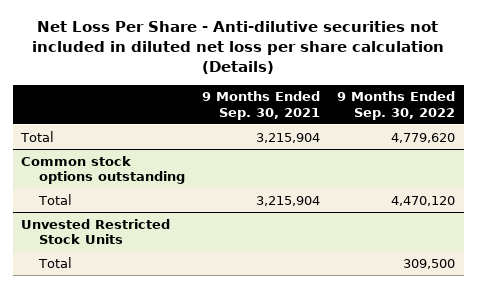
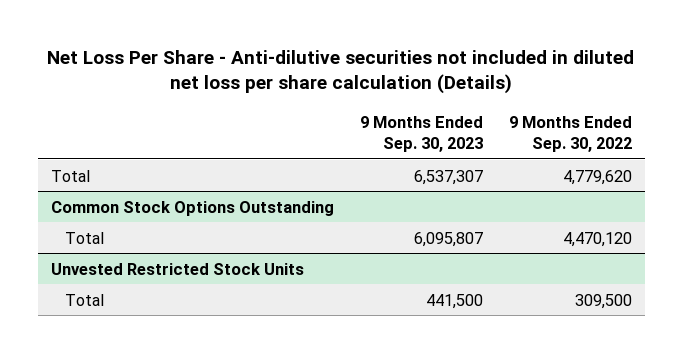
- | 9 Months Ended Sep. 30, 2021 | 9 Months Ended Sep. 30, 2022
+ | 9 Months Ended Sep. 30, 2023 | 9 Months Ended Sep. 30, 2022
- Common stock options outstanding
+ Common Stock Options Outstanding

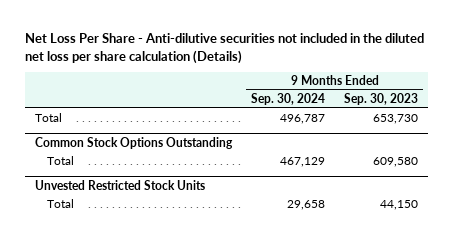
- Net Loss Per Share - Anti-dilutive securities not included in diluted net loss per share calculation (Details)
+ Net Loss Per Share - Anti-dilutive securities not included in the diluted net loss per share calculation (Details)
- | 9 Months Ended Sep. 30, 2023 | 9 Months Ended Sep. 30, 2022
+ | 9 Months Ended Sep. 30, 2024 | 9 Months Ended Sep. 30, 2023
- Total | 6,537,307 | 4,779,620
+ Total | 496,787 | 653,730
@ Common Stock Options Outstanding
- Total | 6,095,807 | 4,470,120
+ Total | 467,129 | 609,580
@ Unvested Restricted Stock Units
- Total | 441,500 | 309,500
+ Total | 29,658 | 44,150

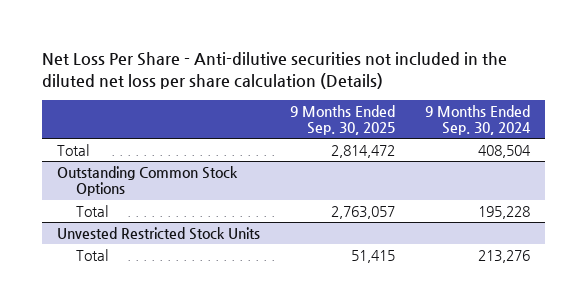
- | 9 Months Ended Sep. 30, 2024 | 9 Months Ended Sep. 30, 2023
+ | 9 Months Ended Sep. 30, 2025 | 9 Months Ended Sep. 30, 2024
- Total | 496,787 | 653,730
- Common Stock Options Outstanding
- Total | 467,129 | 609,580
+ Total | 2,814,472 | 408,504
+ Outstanding Common Stock Options
+ Total | 2,763,057 | 195,228
@ Unvested Restricted Stock Units
- Total | 29,658 | 44,150
+ Total | 51,415 | 213,276

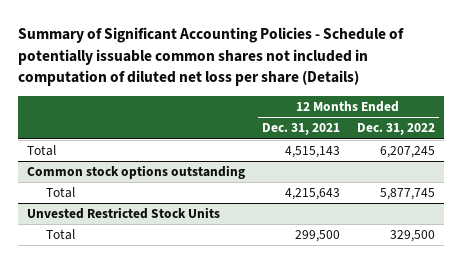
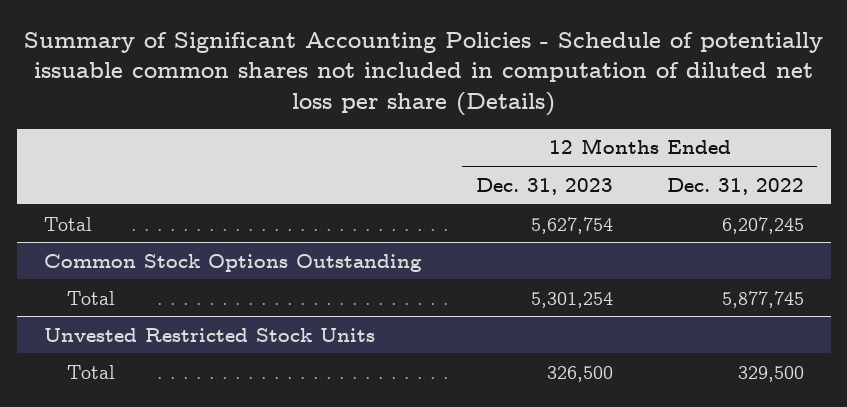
- | 12 Months Ended Dec. 31, 2021 | 12 Months Ended Dec. 31, 2022
+ | 12 Months Ended Dec. 31, 2023 | 12 Months Ended Dec. 31, 2022
- Common stock options outstanding
+ Common Stock Options Outstanding

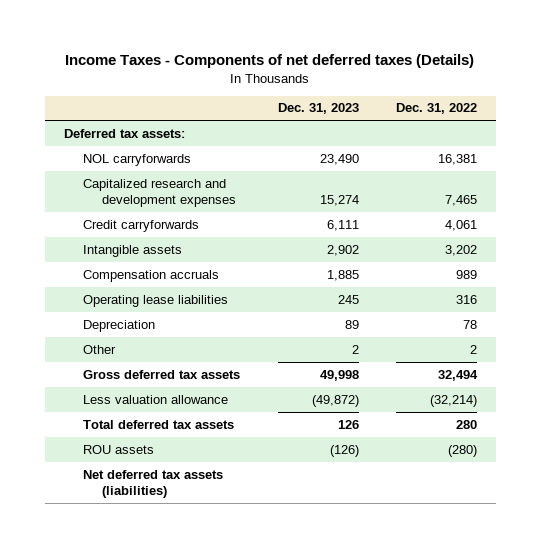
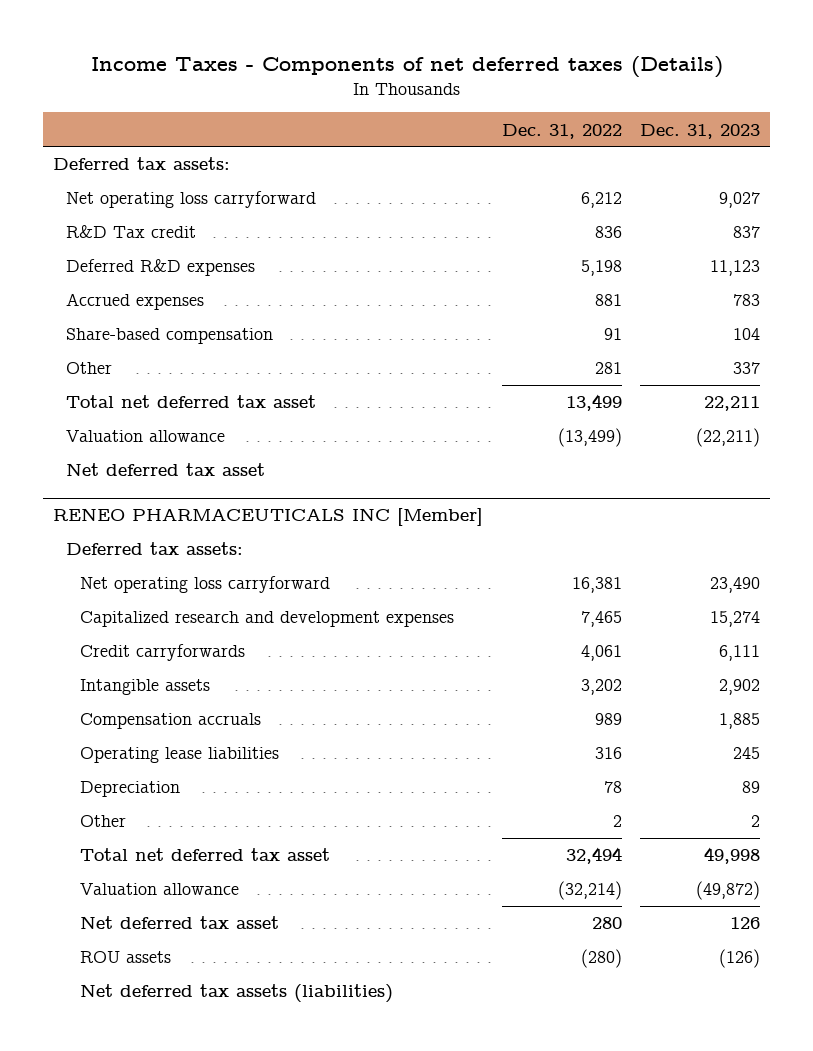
- | Dec. 31, 2023 | Dec. 31, 2022
+ | Dec. 31, 2022 | Dec. 31, 2023
- NOL carryforwards | 23,490 | 16,381
+ Net operating loss carryforward | 6,212 | 9,027
+ R&D Tax credit | 836 | 837
+ Deferred R&D expenses | 5,198 | 11,123
+ Accrued expenses | 881 | 783
+ Share-based compensation | 91 | 104
+ Other | 281 | 337
+ Total net deferred tax asset | 13,499 | 22,211
+ Valuation allowance | (13,499) | (22,211)
+ Net deferred tax asset
+ RENEO PHARMACEUTICALS INC [Member]
+ Deferred tax assets:
+ Net operating loss carryforward | 16,381 | 23,490
- Gross deferred tax assets | 49,998 | 32,494
- Less valuation allowance | (49,872) | (32,214)
- Total deferred tax assets | 126 | 280
+ Total net deferred tax asset | 32,494 | 49,998
+ Valuation allowance | (32,214) | (49,872)
+ Net deferred tax asset | 280 | 126

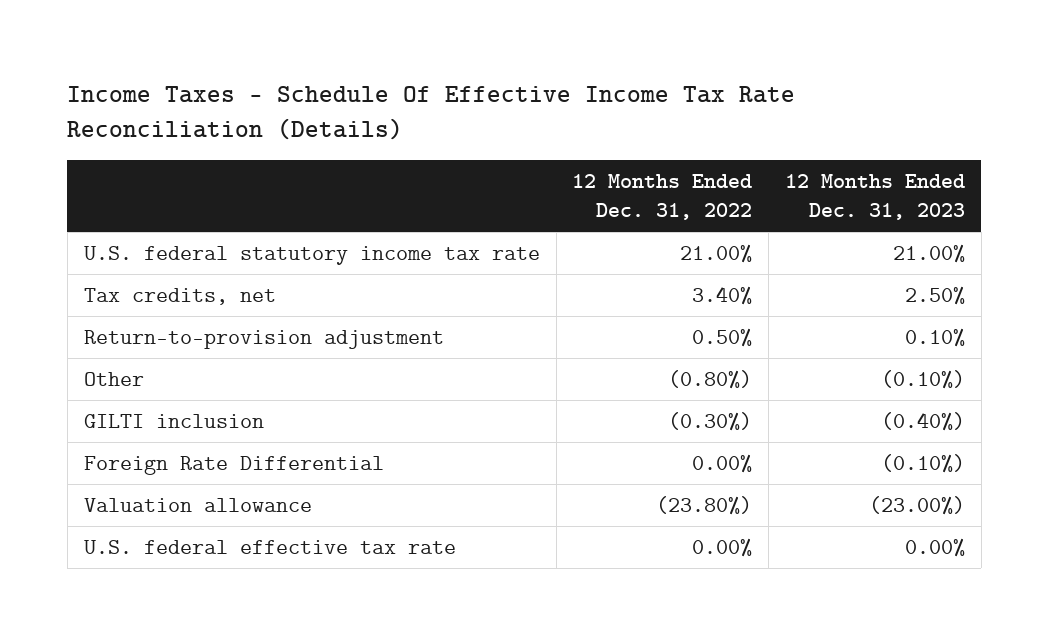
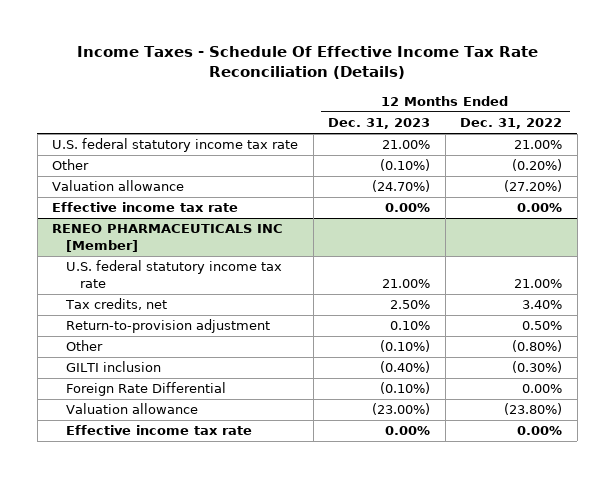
- | 12 Months Ended Dec. 31, 2022 | 12 Months Ended Dec. 31, 2023
+ | 12 Months Ended Dec. 31, 2023 | 12 Months Ended Dec. 31, 2022
+ Other | (0.10%) | (0.20%)
+ Valuation allowance | (24.70%) | (27.20%)
+ Effective income tax rate | 0.00% | 0.00%
+ RENEO PHARMACEUTICALS INC [Member]
+ U.S. federal statutory income tax rate | 21.00% | 21.00%
- U.S. federal effective tax rate | 0.00% | 0.00%
+ Effective income tax rate | 0.00% | 0.00%

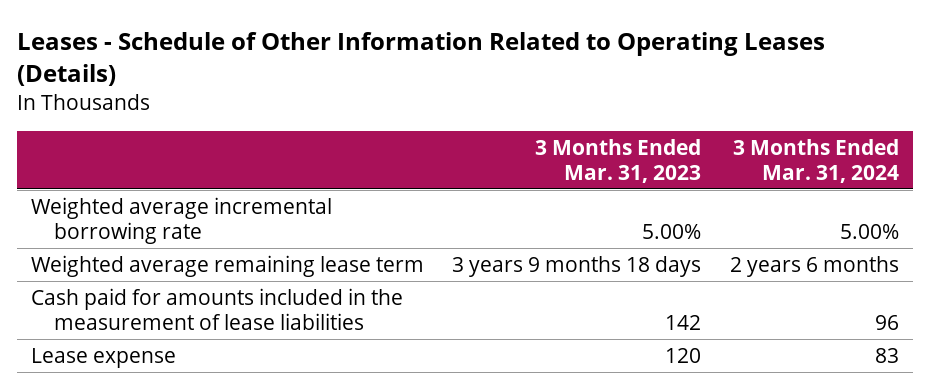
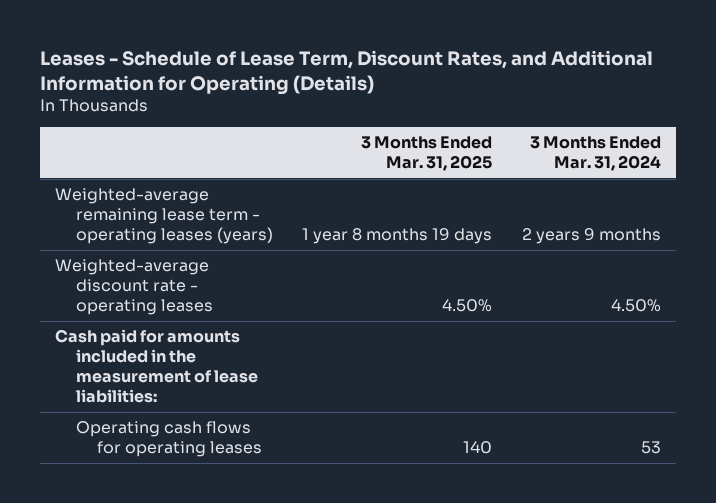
- Leases - Schedule of Other Information Related to Operating Leases (Details)
+ Leases - Schedule of Lease Term, Discount Rates, and Additional Information for Operating (Details)
- | 3 Months Ended Mar. 31, 2023 | 3 Months Ended Mar. 31, 2024
+ | 3 Months Ended Mar. 31, 2025 | 3 Months Ended Mar. 31, 2024
- Weighted average incremental borrowing rate | 5.00% | 5.00%
- Weighted average remaining lease term | 3 years 9 months 18 days | 2 years 6 months
- Cash paid for amounts included in the measurement of lease liabilities | 142 | 96
- Lease expense | 120 | 83
+ Weighted-average remaining lease term - operating leases (years) | 1 year 8 months 19 days | 2 years 9 months
+ Weighted-average discount rate - operating leases | 4.50% | 4.50%
+ Cash paid for amounts included in the measurement of lease liabilities:
+ Operating cash flows for operating leases | 140 | 53

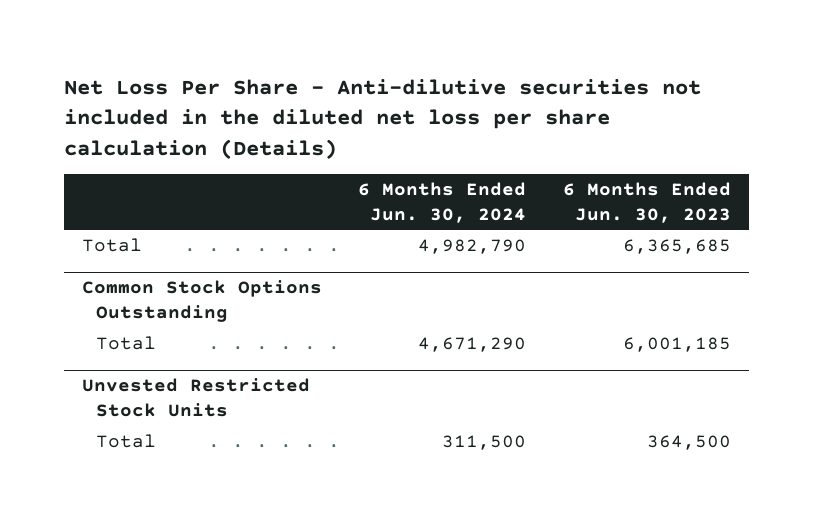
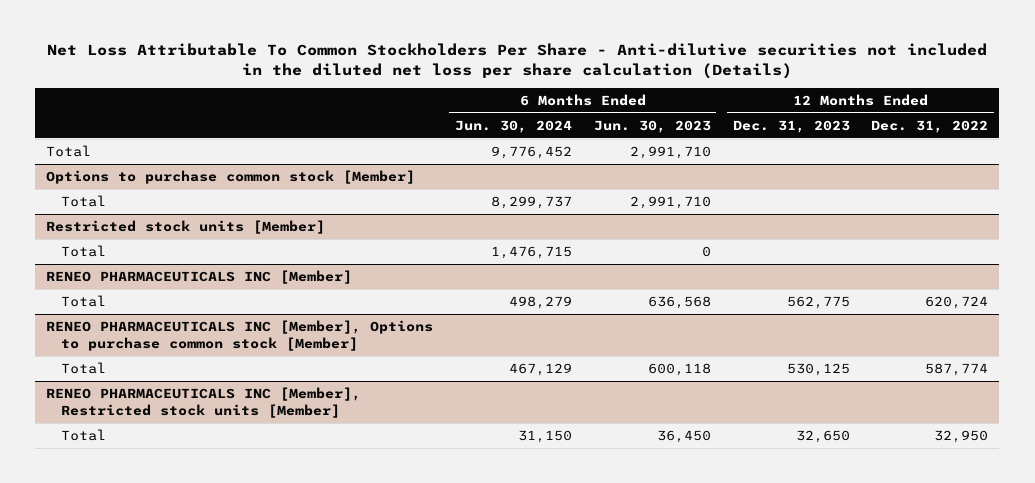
- Net Loss Per Share - Anti-dilutive securities not included in the diluted net loss per share calculation (Details)
+ Net Loss Attributable To Common Stockholders Per Share - Anti-dilutive securities not included in the diluted net loss per share calculation (Details)
- | 6 Months Ended Jun. 30, 2024 | 6 Months Ended Jun. 30, 2023
+ | 6 Months Ended Jun. 30, 2024 | 6 Months Ended Jun. 30, 2023 | 12 Months Ended Dec. 31, 2023 | 12 Months Ended Dec. 31, 2022
- Total | 4,982,790 | 6,365,685
- Common Stock Options Outstanding
- Total | 4,671,290 | 6,001,185
- Unvested Restricted Stock Units
- Total | 311,500 | 364,500
+ Total | 9,776,452 | 2,991,710 | |
+ Options to purchase common stock [Member]
+ Total | 8,299,737 | 2,991,710 | |
+ Restricted stock units [Member]
+ Total | 1,476,715 | 0 | |
+ RENEO PHARMACEUTICALS INC [Member]
+ Total | 498,279 | 636,568 | 562,775 | 620,724
+ RENEO PHARMACEUTICALS INC [Member], Options to purchase common stock [Member]
+ Total | 467,129 | 600,118 | 530,125 | 587,774
+ RENEO PHARMACEUTICALS INC [Member], Restricted stock units [Member]
+ Total | 31,150 | 36,450 | 32,650 | 32,950

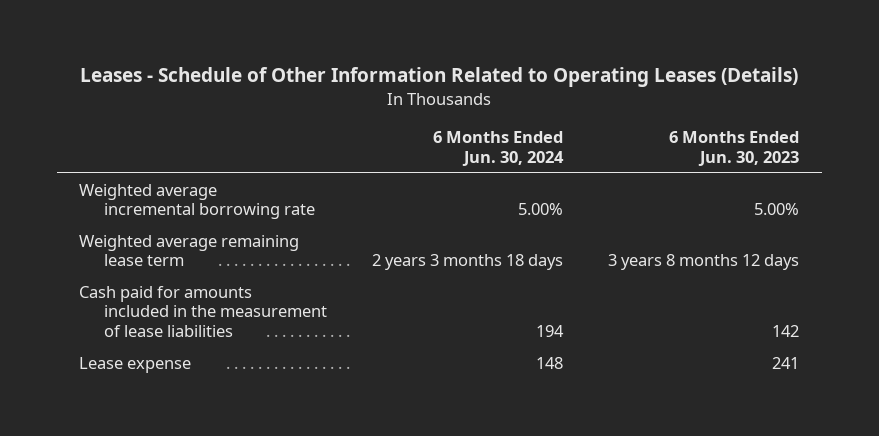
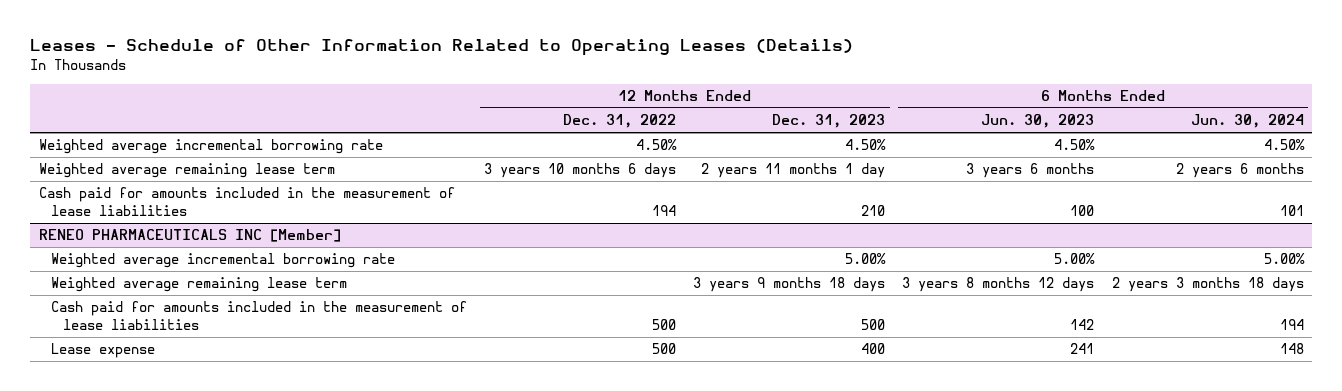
- | 6 Months Ended Jun. 30, 2024 | 6 Months Ended Jun. 30, 2023
+ | 12 Months Ended Dec. 31, 2022 | 12 Months Ended Dec. 31, 2023 | 6 Months Ended Jun. 30, 2023 | 6 Months Ended Jun. 30, 2024
+ Weighted average incremental borrowing rate | 4.50% | 4.50% | 4.50% | 4.50%
+ Weighted average remaining lease term | 3 years 10 months 6 days | 2 years 11 months 1 day | 3 years 6 months | 2 years 6 months
+ Cash paid for amounts included in the measurement of lease liabilities | 194 | 210 | 100 | 101
+ RENEO PHARMACEUTICALS INC [Member]

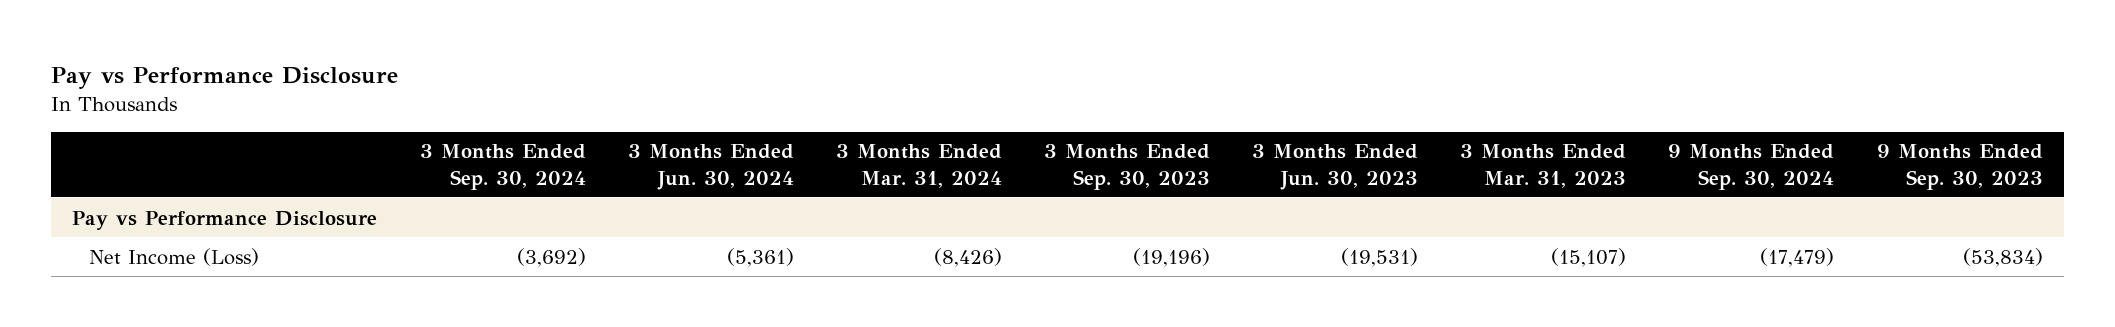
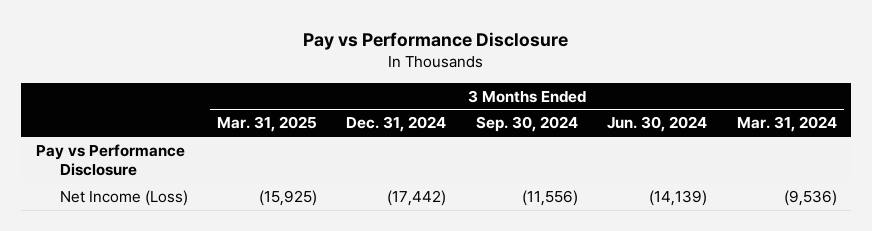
- | 3 Months Ended Sep. 30, 2024 | 3 Months Ended Jun. 30, 2024 | 3 Months Ended Mar. 31, 2024 | 3 Months Ended Sep. 30, 2023 | 3 Months Ended Jun. 30, 2023 | 3 Months Ended Mar. 31, 2023 | 9 Months Ended Sep. 30, 2024 | 9 Months Ended Sep. 30, 2023
+ | 3 Months Ended Mar. 31, 2025 | 3 Months Ended Dec. 31, 2024 | 3 Months Ended Sep. 30, 2024 | 3 Months Ended Jun. 30, 2024 | 3 Months Ended Mar. 31, 2024
- Net Income (Loss) | (3,692) | (5,361) | (8,426) | (19,196) | (19,531) | (15,107) | (17,479) | (53,834)
+ Net Income (Loss) | (15,925) | (17,442) | (11,556) | (14,139) | (9,536)

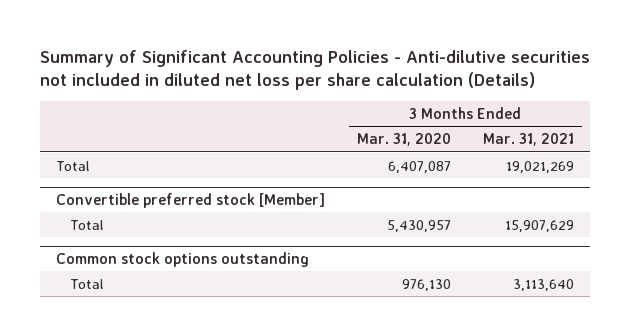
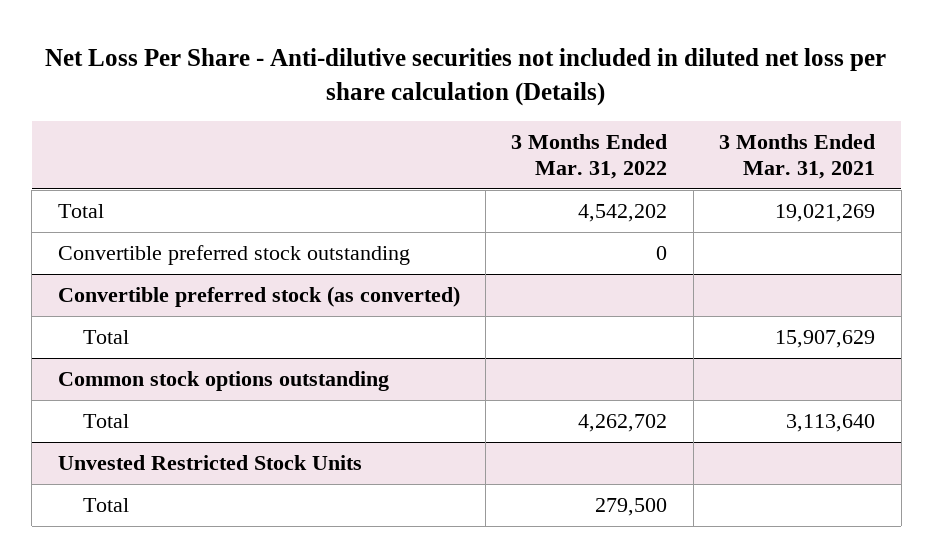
- Summary of Significant Accounting Policies - Anti-dilutive securities not included in diluted net loss per share calculation (Details)
+ Net Loss Per Share - Anti-dilutive securities not included in diluted net loss per share calculation (Details)
- | 3 Months Ended Mar. 31, 2020 | 3 Months Ended Mar. 31, 2021
+ | 3 Months Ended Mar. 31, 2022 | 3 Months Ended Mar. 31, 2021
- Convertible preferred stock [Member]
+ Convertible preferred stock outstanding | 0 |
+ Convertible preferred stock (as converted)
+ Unvested Restricted Stock Units
+ Total | 279,500 |

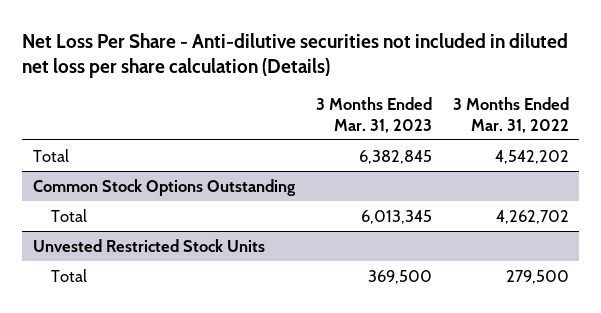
- | 3 Months Ended Mar. 31, 2022 | 3 Months Ended Mar. 31, 2021
+ | 3 Months Ended Mar. 31, 2023 | 3 Months Ended Mar. 31, 2022
- Convertible preferred stock outstanding | 0 |
- Convertible preferred stock (as converted)
- Total | | 15,907,629
- Common stock options outstanding
+ Common Stock Options Outstanding

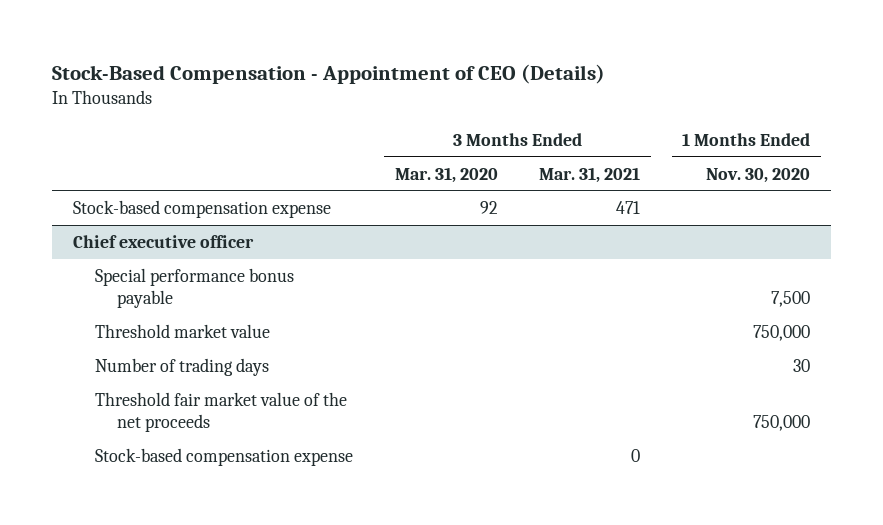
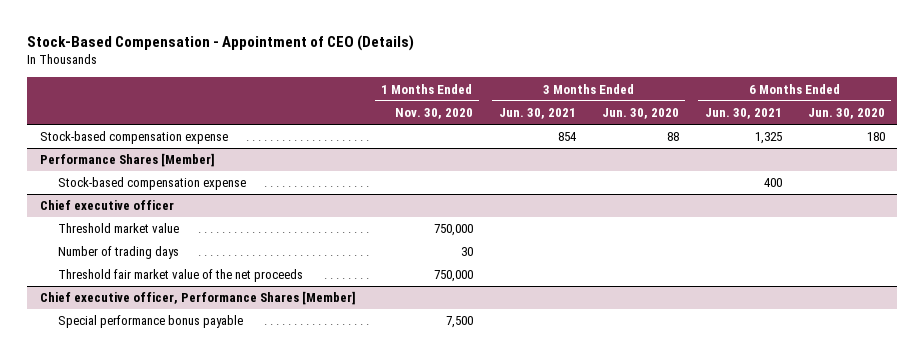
- | 3 Months Ended Mar. 31, 2020 | 3 Months Ended Mar. 31, 2021 | 1 Months Ended Nov. 30, 2020
+ | 1 Months Ended Nov. 30, 2020 | 3 Months Ended Jun. 30, 2021 | 3 Months Ended Jun. 30, 2020 | 6 Months Ended Jun. 30, 2021 | 6 Months Ended Jun. 30, 2020
+ Performance Shares [Member]
+ Stock-based compensation expense | | | | 400 |
@ Chief executive officer
- Special performance bonus payable | | | 7,500
- Stock-based compensation expense | | 0 |
+ Chief executive officer, Performance Shares [Member]
+ Special performance bonus payable | 7,500 | | | |

